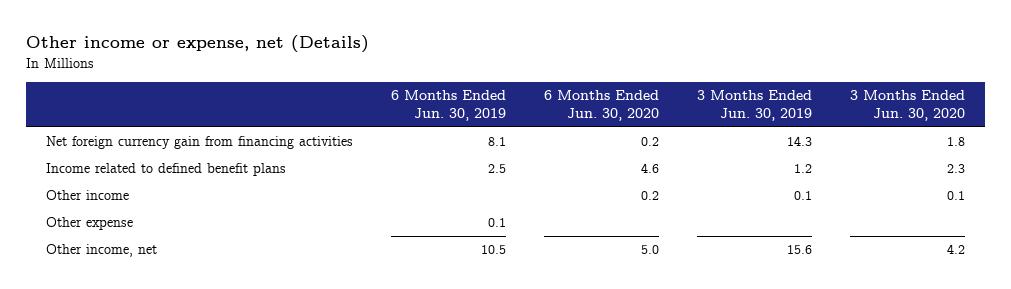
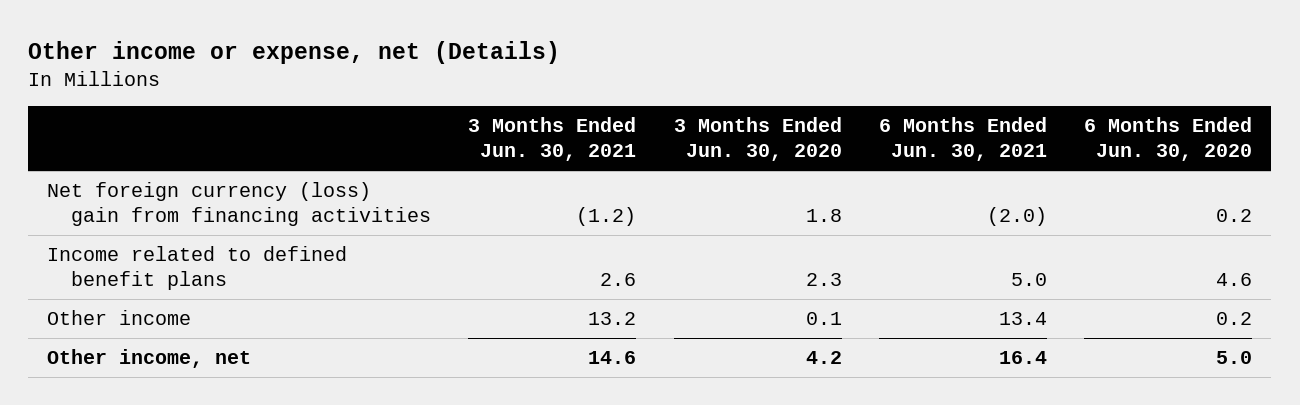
- | 6 Months Ended Jun. 30, 2019 | 6 Months Ended Jun. 30, 2020 | 3 Months Ended Jun. 30, 2019 | 3 Months Ended Jun. 30, 2020
+ | 3 Months Ended Jun. 30, 2021 | 3 Months Ended Jun. 30, 2020 | 6 Months Ended Jun. 30, 2021 | 6 Months Ended Jun. 30, 2020
- Net foreign currency gain from financing activities | 8.1 | 0.2 | 14.3 | 1.8
+ Net foreign currency (loss) gain from financing activities | (1.2) | 1.8 | (2.0) | 0.2
- Other expense | 0.1 | | |

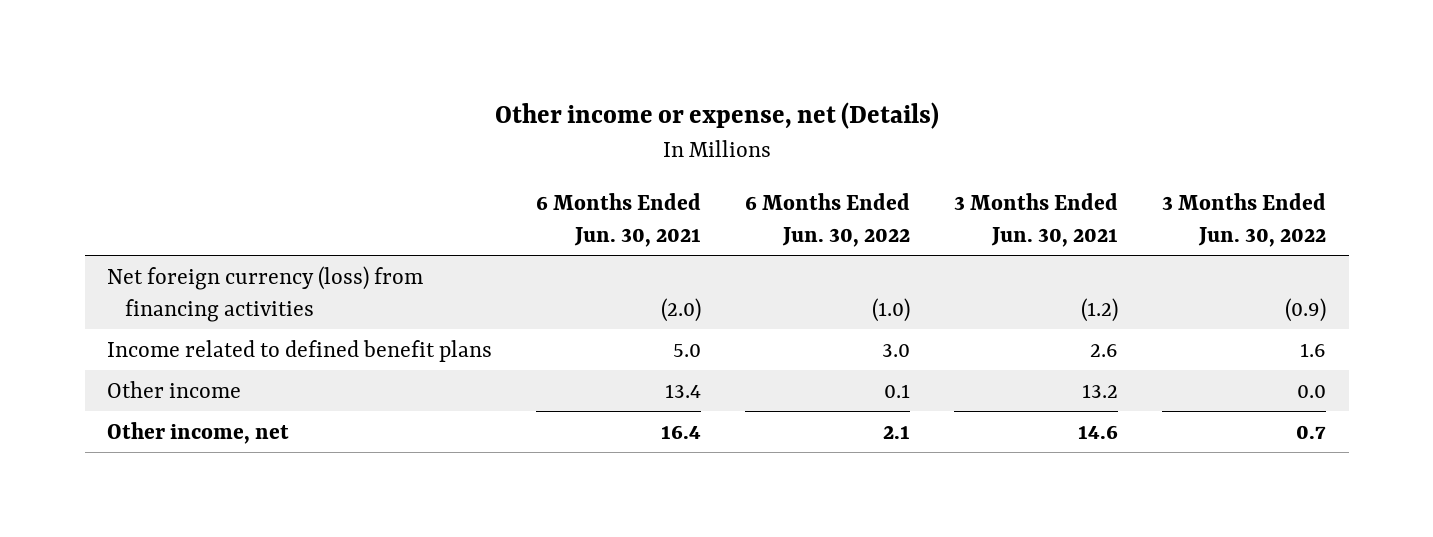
- | 3 Months Ended Jun. 30, 2021 | 3 Months Ended Jun. 30, 2020 | 6 Months Ended Jun. 30, 2021 | 6 Months Ended Jun. 30, 2020
+ | 6 Months Ended Jun. 30, 2021 | 6 Months Ended Jun. 30, 2022 | 3 Months Ended Jun. 30, 2021 | 3 Months Ended Jun. 30, 2022
- Net foreign currency (loss) gain from financing activities | (1.2) | 1.8 | (2.0) | 0.2
+ Net foreign currency (loss) from financing activities | (2.0) | (1.0) | (1.2) | (0.9)

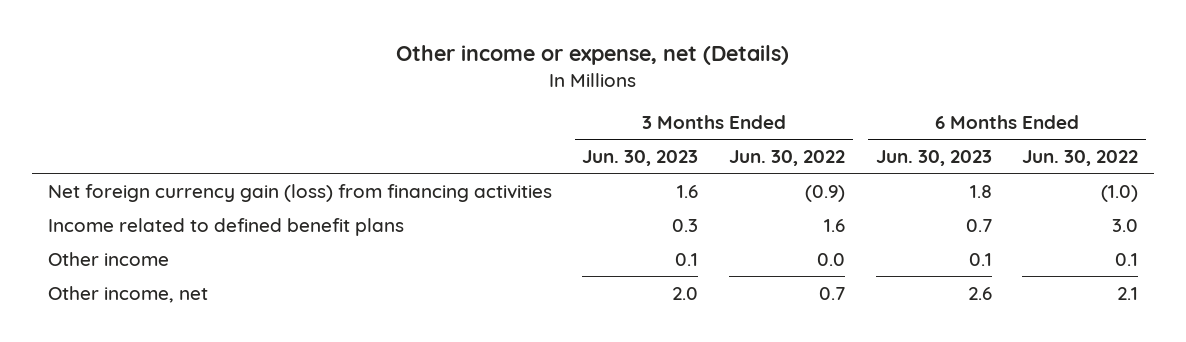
- | 6 Months Ended Jun. 30, 2021 | 6 Months Ended Jun. 30, 2022 | 3 Months Ended Jun. 30, 2021 | 3 Months Ended Jun. 30, 2022
+ | 3 Months Ended Jun. 30, 2023 | 3 Months Ended Jun. 30, 2022 | 6 Months Ended Jun. 30, 2023 | 6 Months Ended Jun. 30, 2022
- Net foreign currency (loss) from financing activities | (2.0) | (1.0) | (1.2) | (0.9)
+ Net foreign currency gain (loss) from financing activities | 1.6 | (0.9) | 1.8 | (1.0)

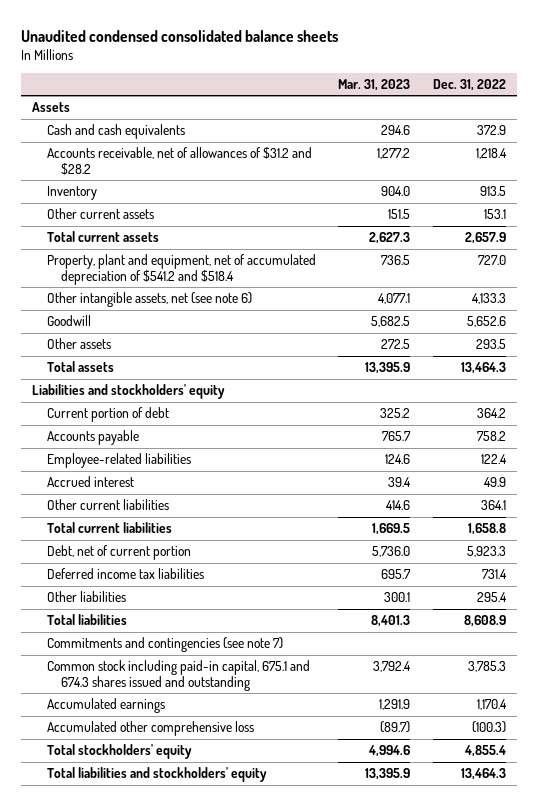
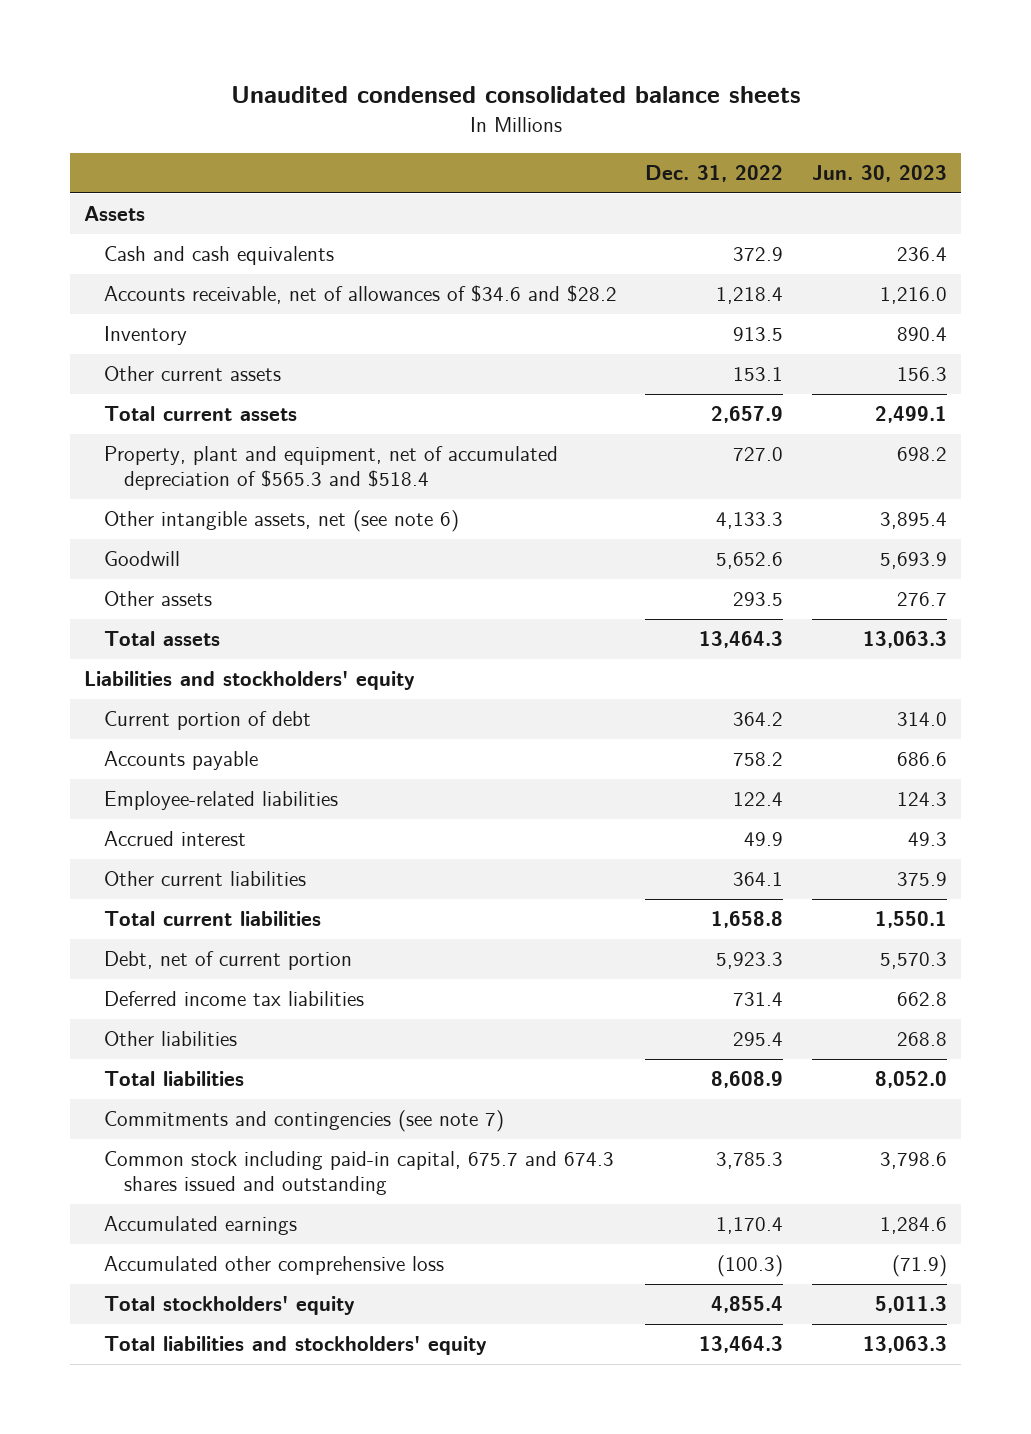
- | Mar. 31, 2023 | Dec. 31, 2022
+ | Dec. 31, 2022 | Jun. 30, 2023
- Accounts receivable, net of allowances of $31.2 and $28.2 | 1,277.2 | 1,218.4
+ Accounts receivable, net of allowances of $34.6 and $28.2 | 1,218.4 | 1,216.0
- Property, plant and equipment, net of accumulated depreciation of $541.2 and $518.4 | 736.5 | 727.0
+ Property, plant and equipment, net of accumulated depreciation of $565.3 and $518.4 | 727.0 | 698.2
- Common stock including paid-in capital, 675.1 and 674.3 shares issued and outstanding | 3,792.4 | 3,785.3
+ Common stock including paid-in capital, 675.7 and 674.3 shares issued and outstanding | 3,785.3 | 3,798.6

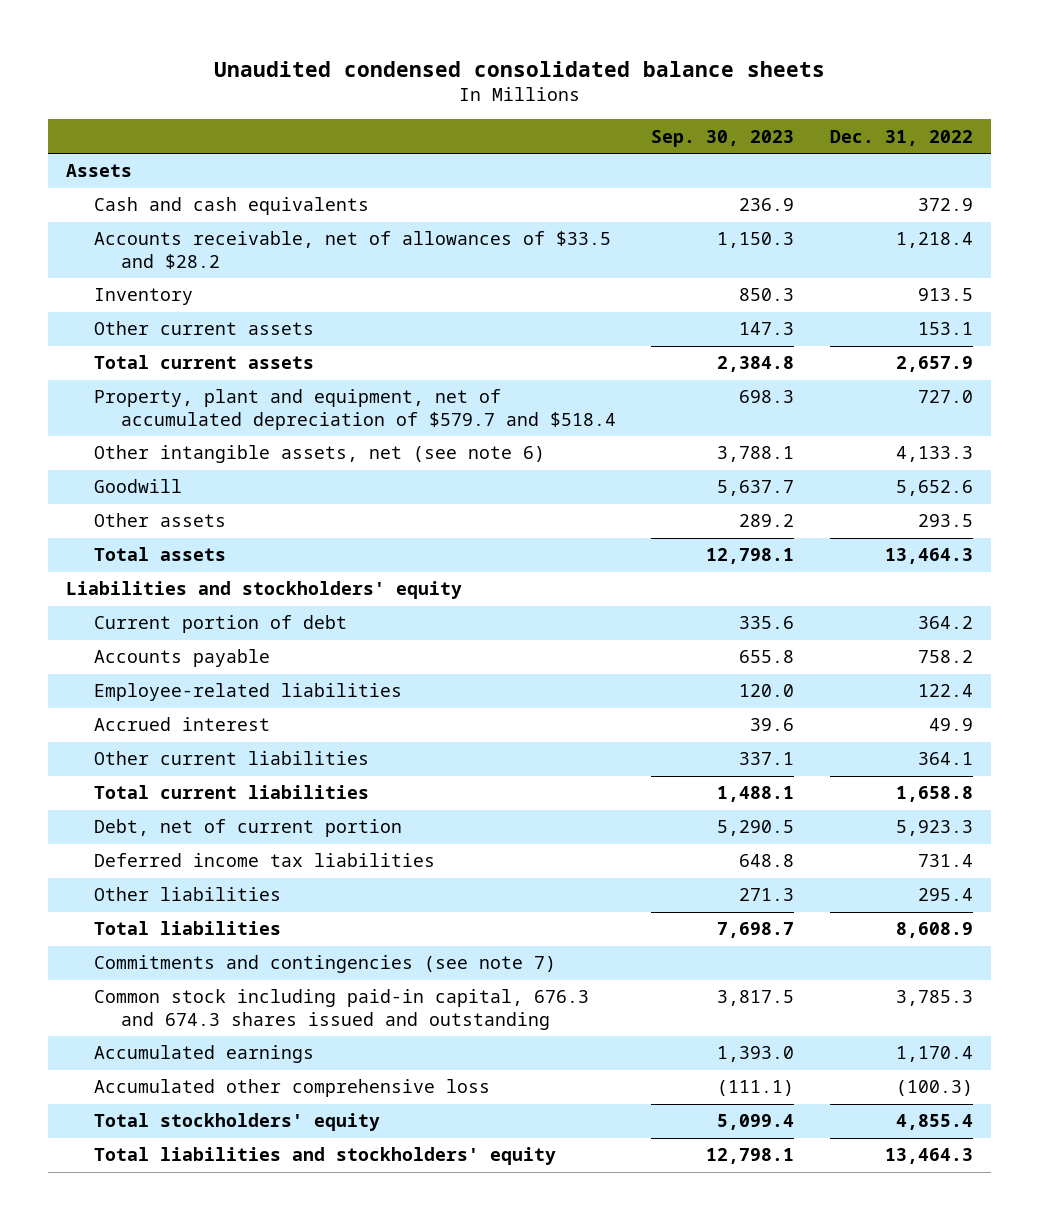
- | Dec. 31, 2022 | Jun. 30, 2023
+ | Sep. 30, 2023 | Dec. 31, 2022
- Accounts receivable, net of allowances of $34.6 and $28.2 | 1,218.4 | 1,216.0
+ Accounts receivable, net of allowances of $33.5 and $28.2 | 1,150.3 | 1,218.4
- Property, plant and equipment, net of accumulated depreciation of $565.3 and $518.4 | 727.0 | 698.2
+ Property, plant and equipment, net of accumulated depreciation of $579.7 and $518.4 | 698.3 | 727.0
- Common stock including paid-in capital, 675.7 and 674.3 shares issued and outstanding | 3,785.3 | 3,798.6
+ Common stock including paid-in capital, 676.3 and 674.3 shares issued and outstanding | 3,817.5 | 3,785.3

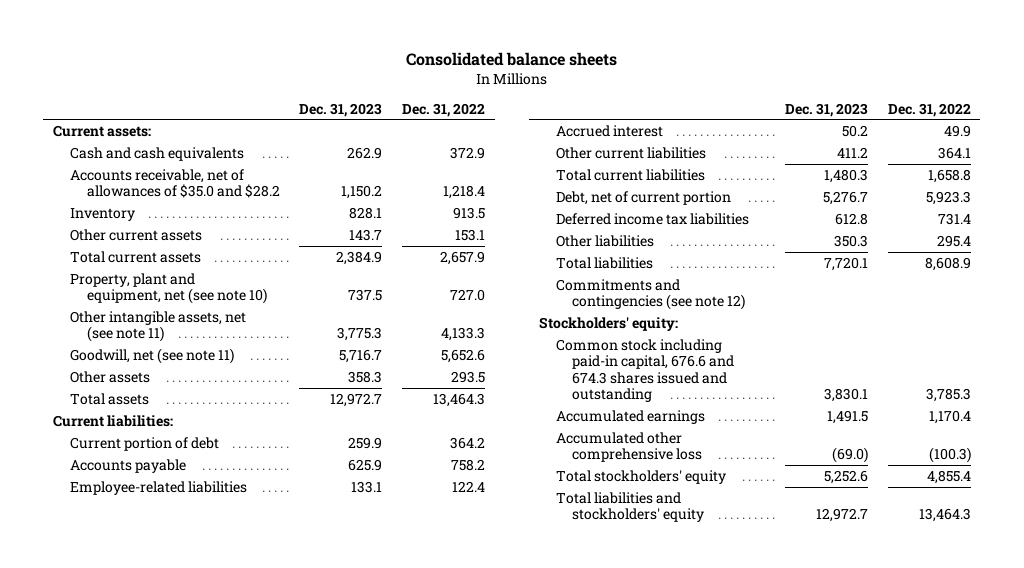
- Unaudited condensed consolidated balance sheets
+ Consolidated balance sheets
- | Sep. 30, 2023 | Dec. 31, 2022
+ | Dec. 31, 2023 | Dec. 31, 2022
- Assets
+ Current assets:
- Accounts receivable, net of allowances of $33.5 and $28.2 | 1,150.3 | 1,218.4
+ Accounts receivable, net of allowances of $35.0 and $28.2 | 1,150.2 | 1,218.4
- Property, plant and equipment, net of accumulated depreciation of $579.7 and $518.4 | 698.3 | 727.0
- Other intangible assets, net (see note 6) | 3,788.1 | 4,133.3
- Goodwill | 5,637.7 | 5,652.6
+ Property, plant and equipment, net (see note 10) | 737.5 | 727.0
+ Other intangible assets, net (see note 11) | 3,775.3 | 4,133.3
+ Goodwill, net (see note 11) | 5,716.7 | 5,652.6
- Liabilities and stockholders' equity
+ Current liabilities:
- Commitments and contingencies (see note 7)
- Common stock including paid-in capital, 676.3 and 674.3 shares issued and outstanding | 3,817.5 | 3,785.3
+ Commitments and contingencies (see note 12)
+ Stockholders' equity:
+ Common stock including paid-in capital, 676.6 and 674.3 shares issued and outstanding | 3,830.1 | 3,785.3

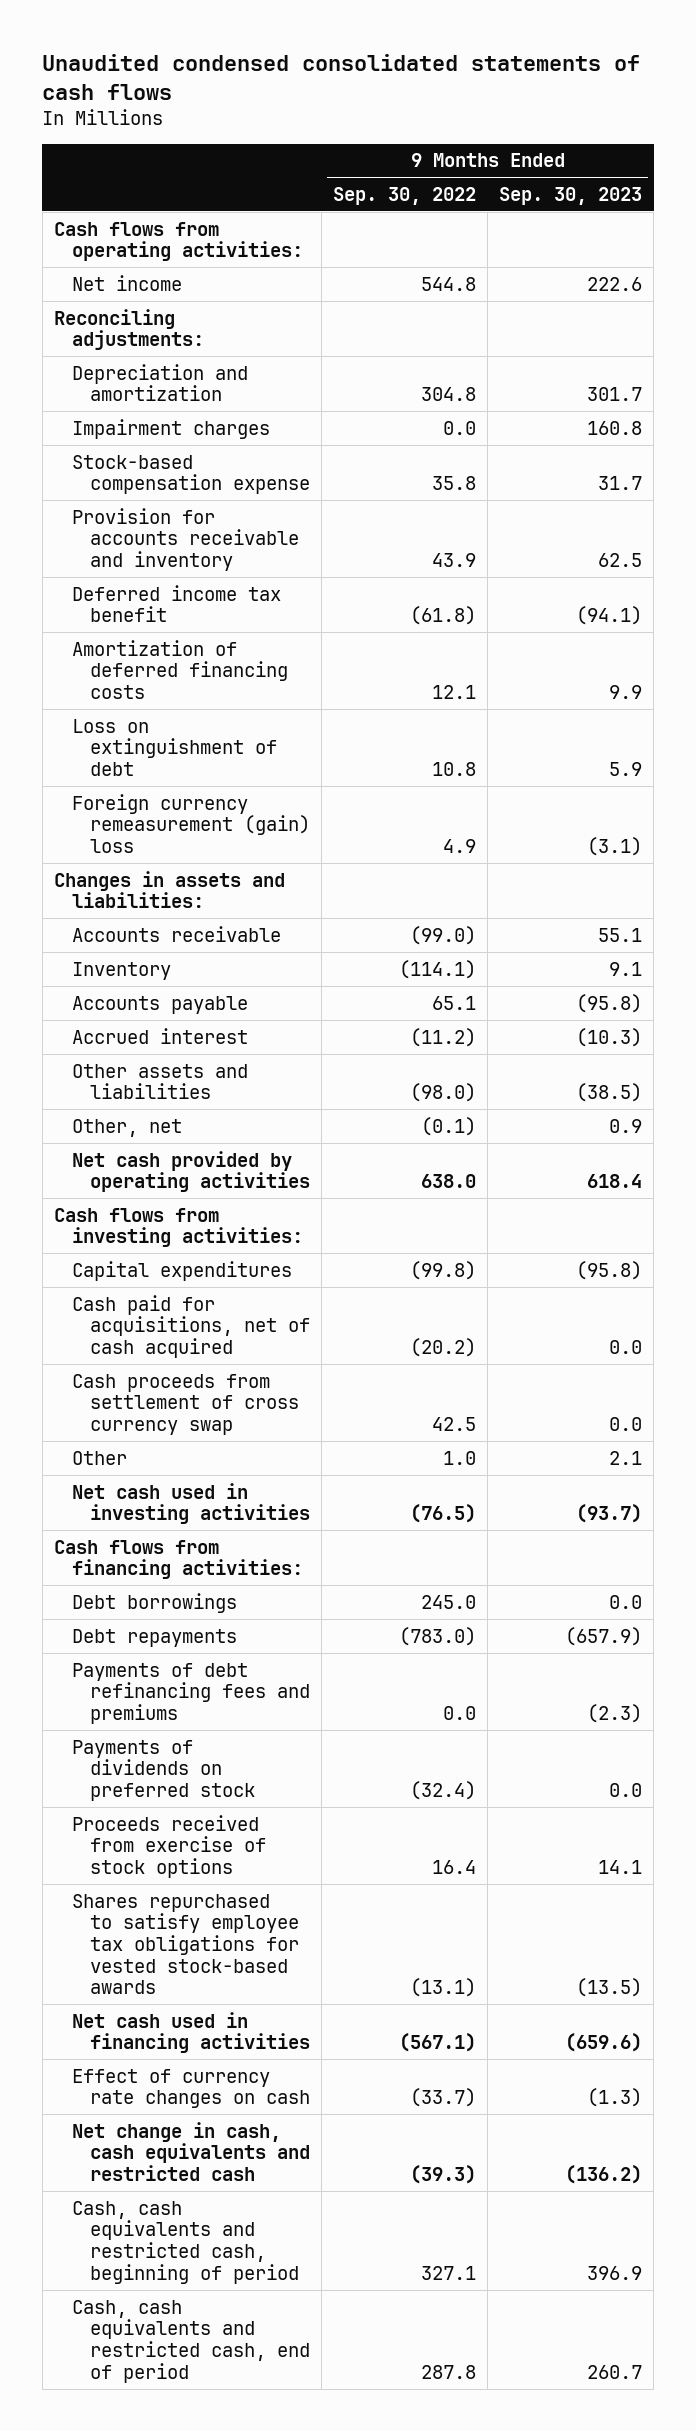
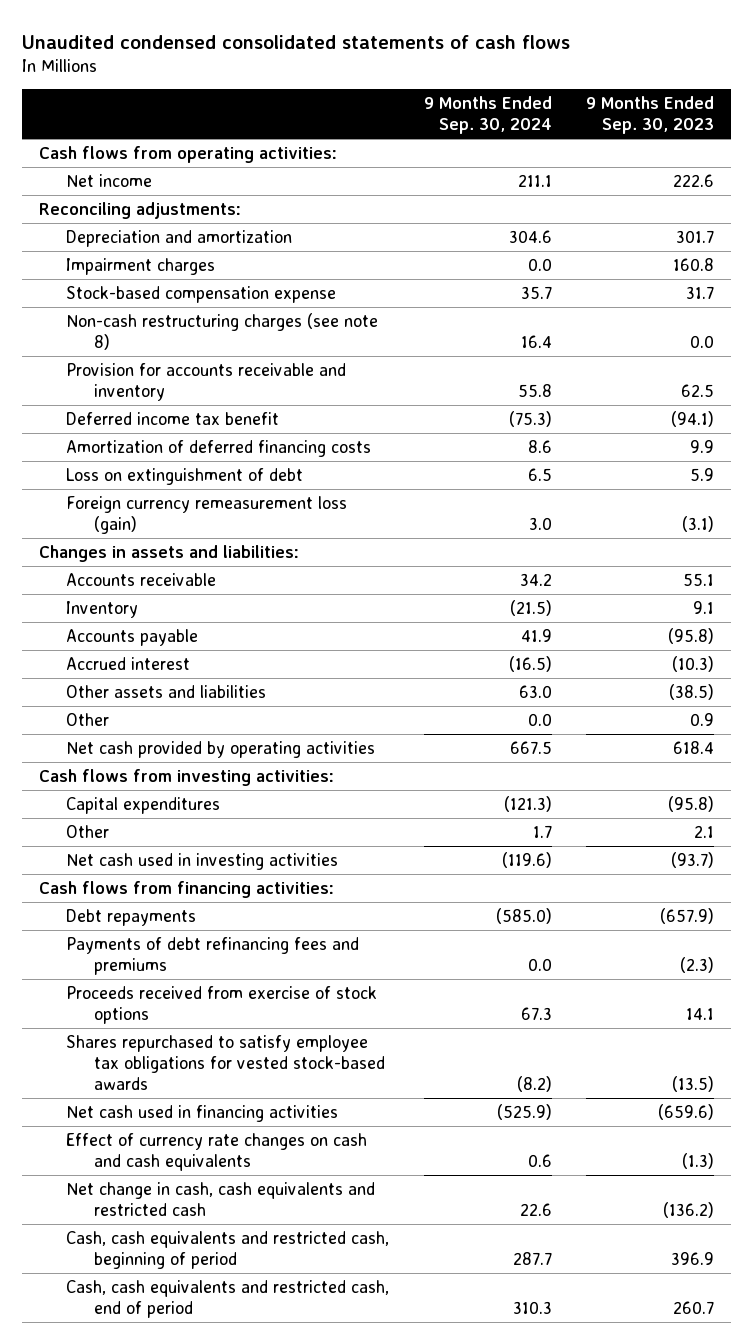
- | 9 Months Ended Sep. 30, 2022 | 9 Months Ended Sep. 30, 2023
+ | 9 Months Ended Sep. 30, 2024 | 9 Months Ended Sep. 30, 2023
+ Non-cash restructuring charges (see note 8) | 16.4 | 0.0
- Foreign currency remeasurement (gain) loss | 4.9 | (3.1)
+ Foreign currency remeasurement loss (gain) | 3.0 | (3.1)
- Other, net | (0.1) | 0.9
+ Other | 0.0 | 0.9
- Cash paid for acquisitions, net of cash acquired | (20.2) | 0.0
- Cash proceeds from settlement of cross currency swap | 42.5 | 0.0
- Debt borrowings | 245.0 | 0.0
- Payments of dividends on preferred stock | (32.4) | 0.0
- Effect of currency rate changes on cash | (33.7) | (1.3)
+ Effect of currency rate changes on cash and cash equivalents | 0.6 | (1.3)

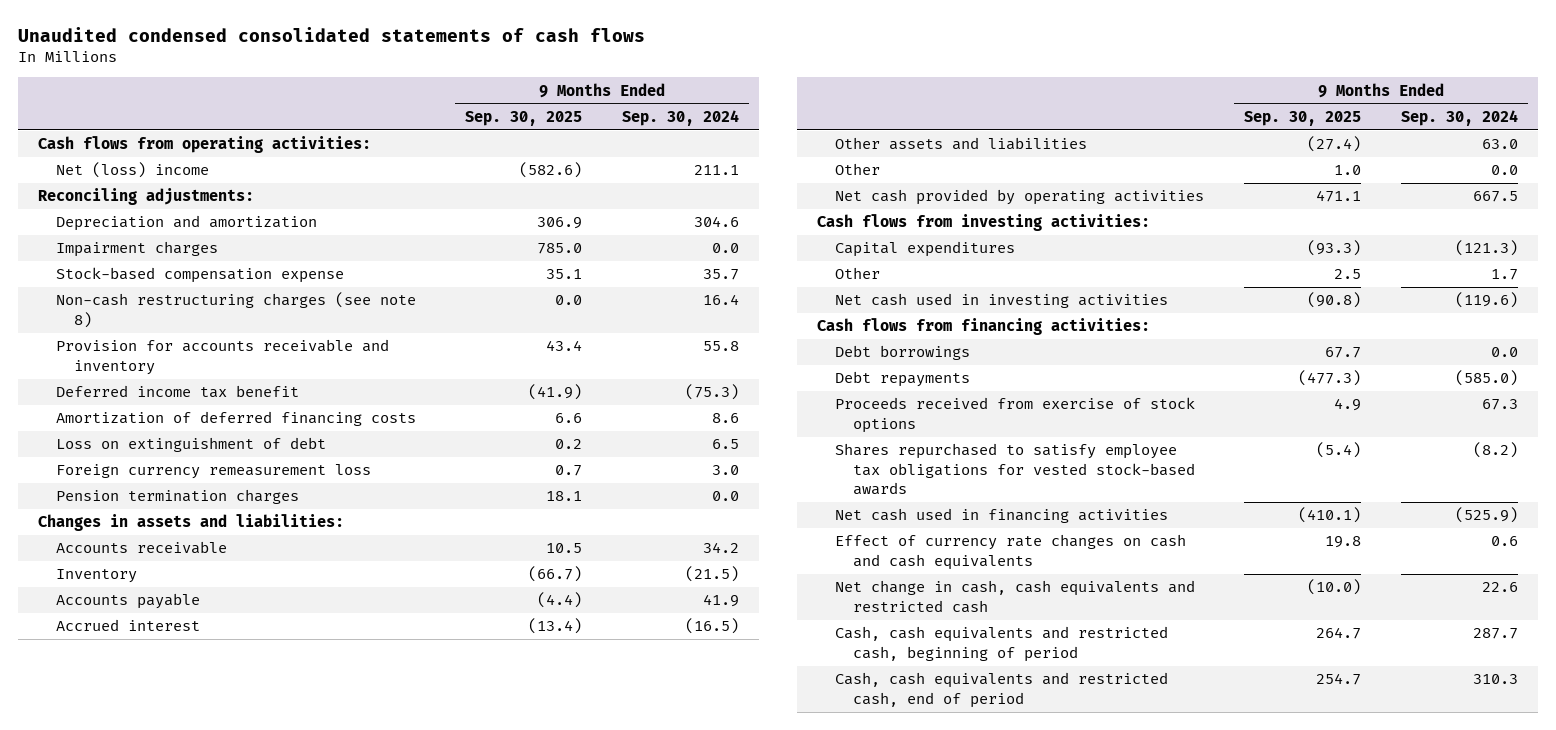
- | 9 Months Ended Sep. 30, 2024 | 9 Months Ended Sep. 30, 2023
+ | 9 Months Ended Sep. 30, 2025 | 9 Months Ended Sep. 30, 2024
- Net income | 211.1 | 222.6
+ Net (loss) income | (582.6) | 211.1
- Foreign currency remeasurement loss (gain) | 3.0 | (3.1)
+ Foreign currency remeasurement loss | 0.7 | 3.0
+ Pension termination charges | 18.1 | 0.0
+ Debt borrowings | 67.7 | 0.0
- Payments of debt refinancing fees and premiums | 0.0 | (2.3)

